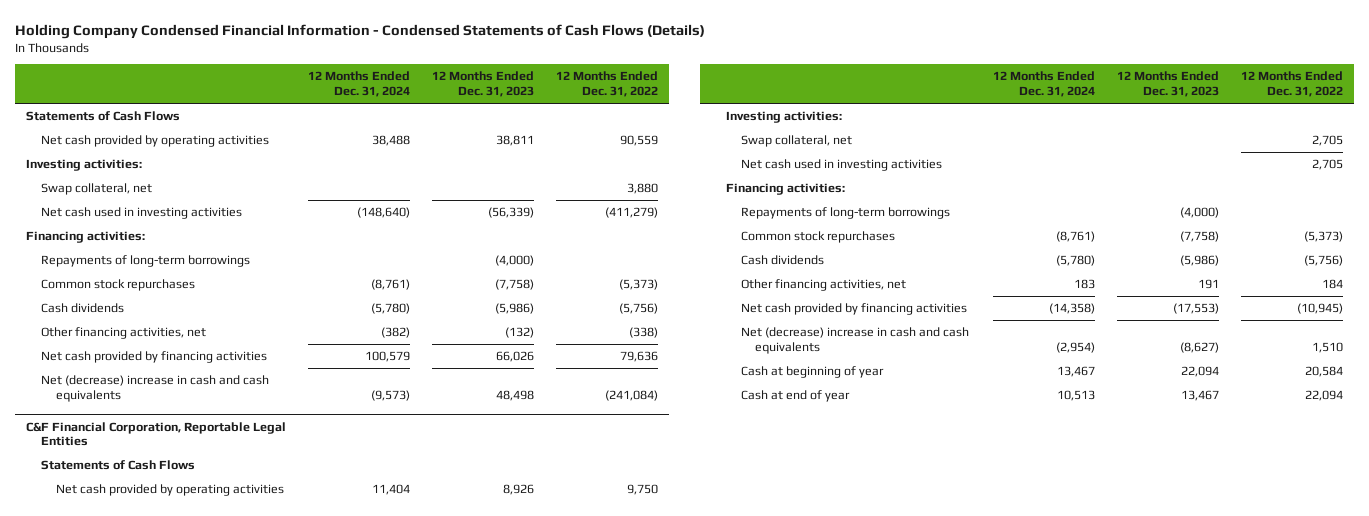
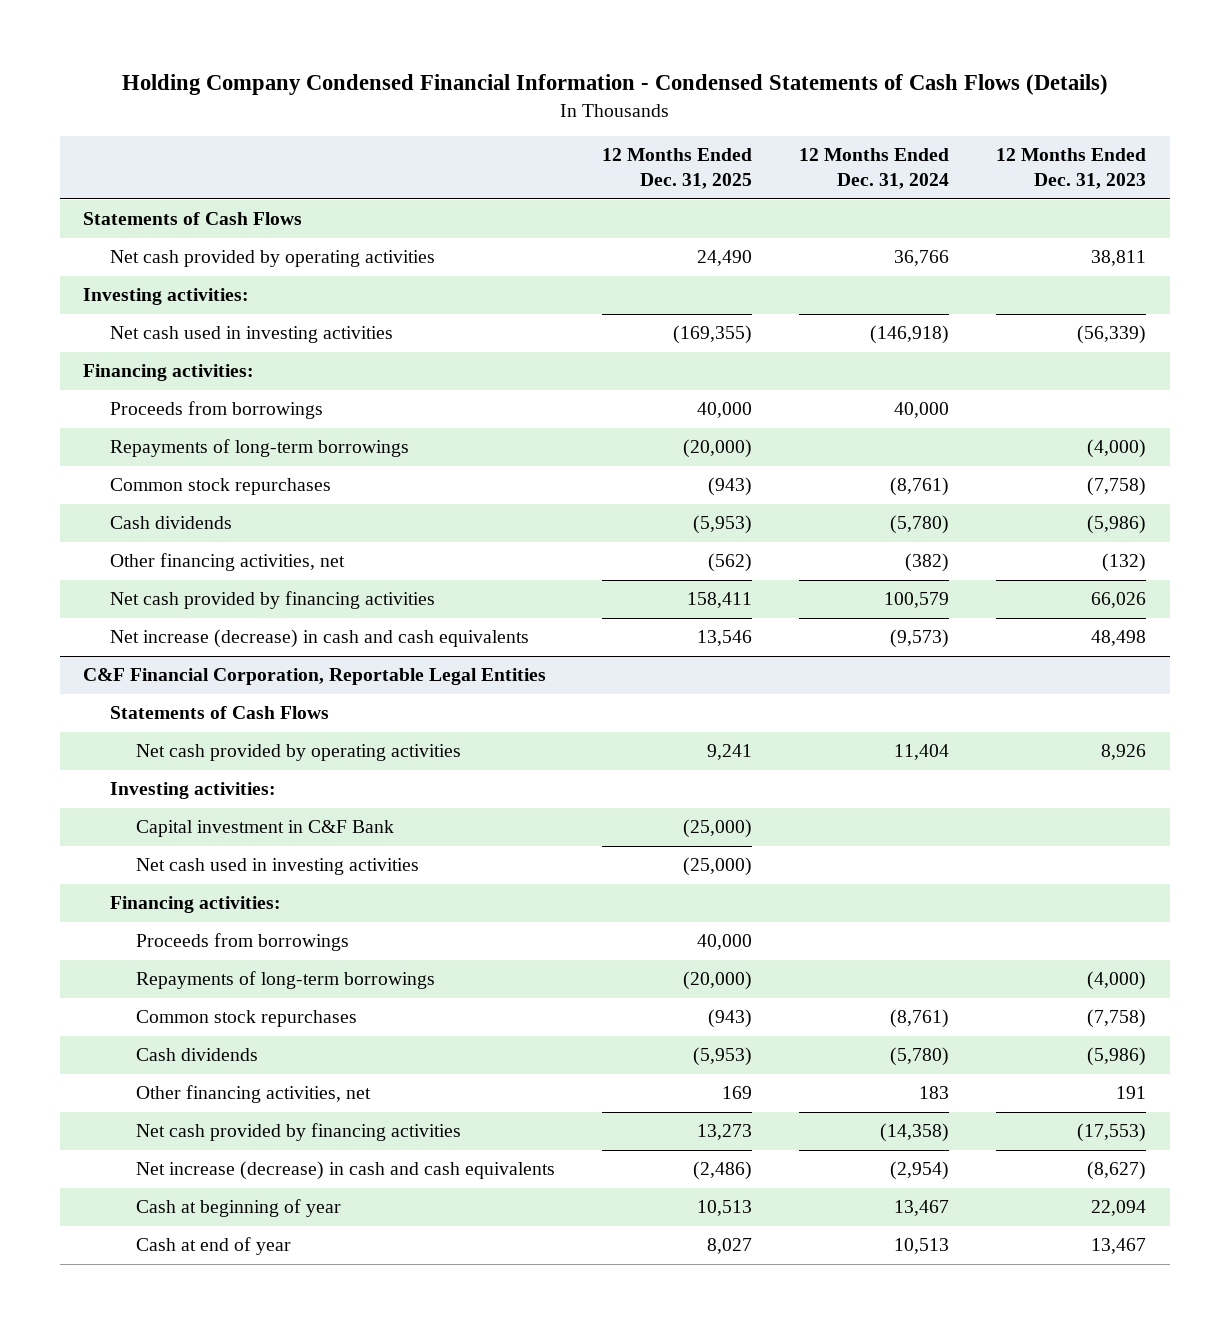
- | 12 Months Ended Dec. 31, 2024 | 12 Months Ended Dec. 31, 2023 | 12 Months Ended Dec. 31, 2022
+ | 12 Months Ended Dec. 31, 2025 | 12 Months Ended Dec. 31, 2024 | 12 Months Ended Dec. 31, 2023
- Net cash provided by operating activities | 38,488 | 38,811 | 90,559
+ Net cash provided by operating activities | 24,490 | 36,766 | 38,811
- Swap collateral, net | | | 3,880
- Net cash used in investing activities | (148,640) | (56,339) | (411,279)
+ Net cash used in investing activities | (169,355) | (146,918) | (56,339)
+ Proceeds from borrowings | 40,000 | 40,000 |
- Net (decrease) increase in cash and cash equivalents | (9,573) | 48,498 | (241,084)
+ Net increase (decrease) in cash and cash equivalents | 13,546 | (9,573) | 48,498
@ C&F Financial Corporation, Reportable Legal Entities
- Swap collateral, net | | | 2,705
+ Capital investment in C&F Bank | (25,000) | |
+ Proceeds from borrowings | 40,000 | |
- Net (decrease) increase in cash and cash equivalents | (2,954) | (8,627) | 1,510
+ Net increase (decrease) in cash and cash equivalents | (2,486) | (2,954) | (8,627)

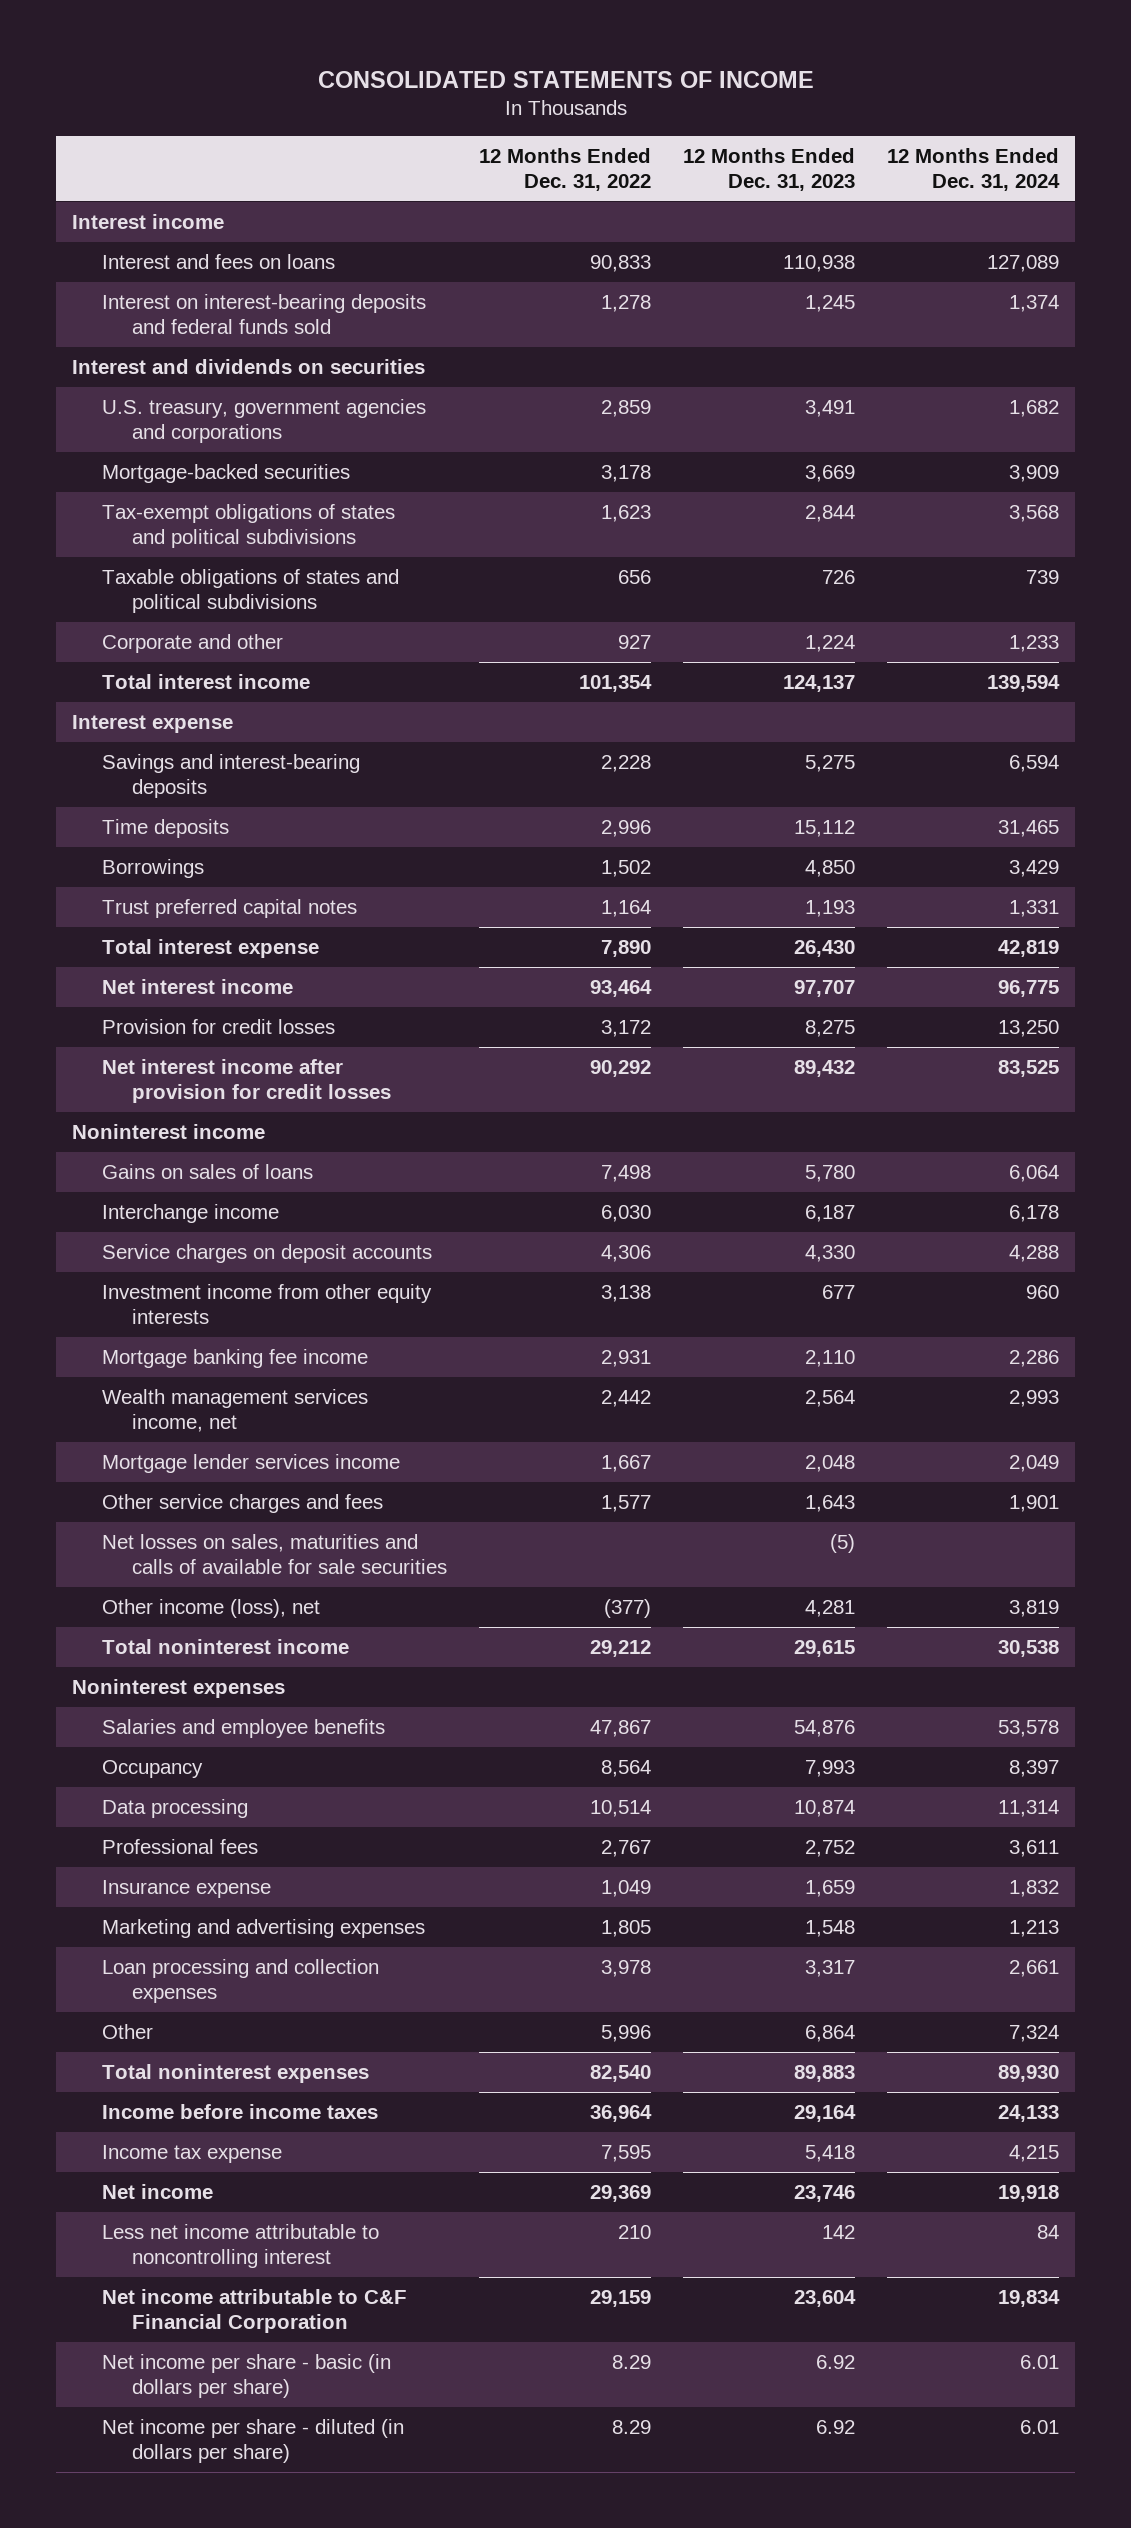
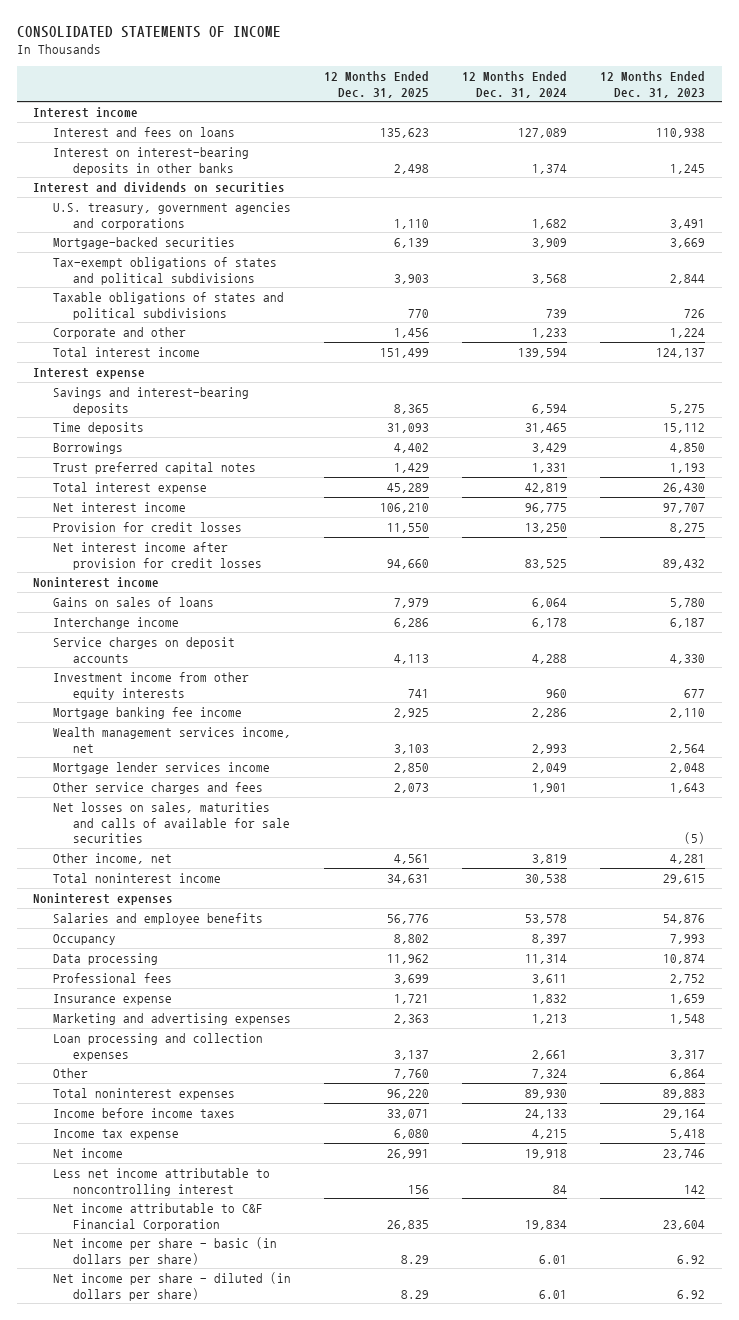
- | 12 Months Ended Dec. 31, 2022 | 12 Months Ended Dec. 31, 2023 | 12 Months Ended Dec. 31, 2024
+ | 12 Months Ended Dec. 31, 2025 | 12 Months Ended Dec. 31, 2024 | 12 Months Ended Dec. 31, 2023
- Interest on interest-bearing deposits and federal funds sold | 1,278 | 1,245 | 1,374
+ Interest on interest-bearing deposits in other banks | 2,498 | 1,374 | 1,245
- Other income (loss), net | (377) | 4,281 | 3,819
+ Other income, net | 4,561 | 3,819 | 4,281

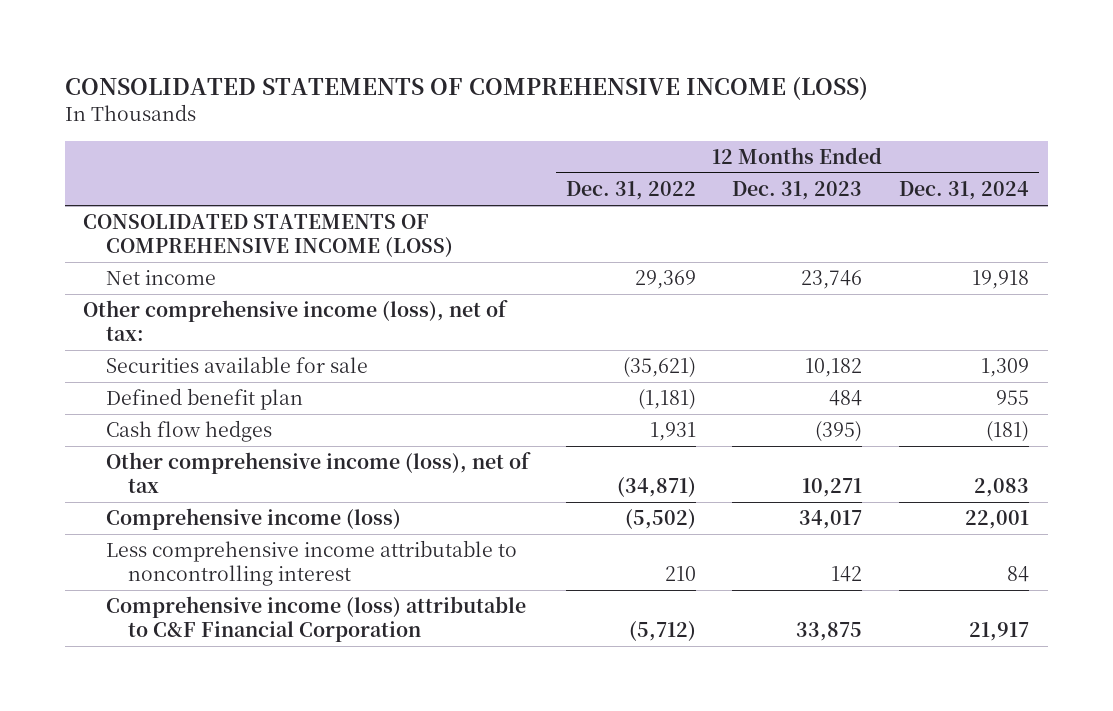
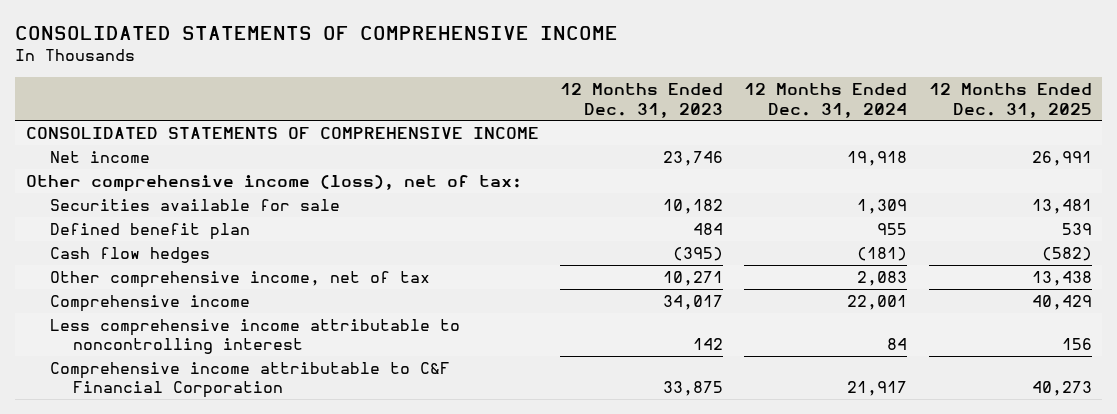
- CONSOLIDATED STATEMENTS OF COMPREHENSIVE INCOME (LOSS)
+ CONSOLIDATED STATEMENTS OF COMPREHENSIVE INCOME
- | 12 Months Ended Dec. 31, 2022 | 12 Months Ended Dec. 31, 2023 | 12 Months Ended Dec. 31, 2024
+ | 12 Months Ended Dec. 31, 2023 | 12 Months Ended Dec. 31, 2024 | 12 Months Ended Dec. 31, 2025
- CONSOLIDATED STATEMENTS OF COMPREHENSIVE INCOME (LOSS)
+ CONSOLIDATED STATEMENTS OF COMPREHENSIVE INCOME
- Other comprehensive income (loss), net of tax | (34,871) | 10,271 | 2,083
- Comprehensive income (loss) | (5,502) | 34,017 | 22,001
+ Other comprehensive income, net of tax | 10,271 | 2,083 | 13,438
+ Comprehensive income | 34,017 | 22,001 | 40,429
- Comprehensive income (loss) attributable to C&F Financial Corporation | (5,712) | 33,875 | 21,917
+ Comprehensive income attributable to C&F Financial Corporation | 33,875 | 21,917 | 40,273

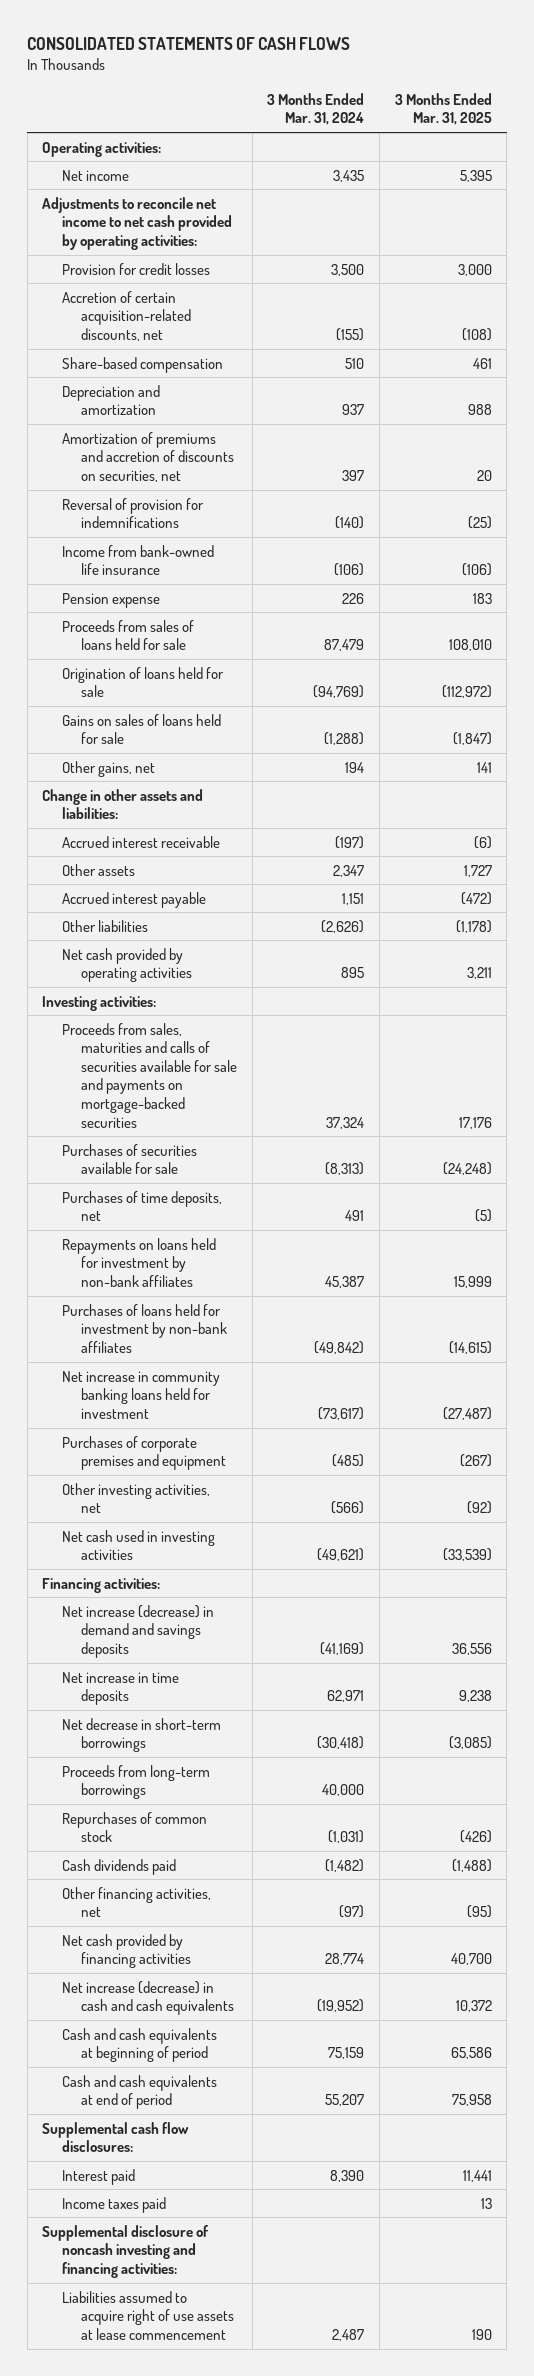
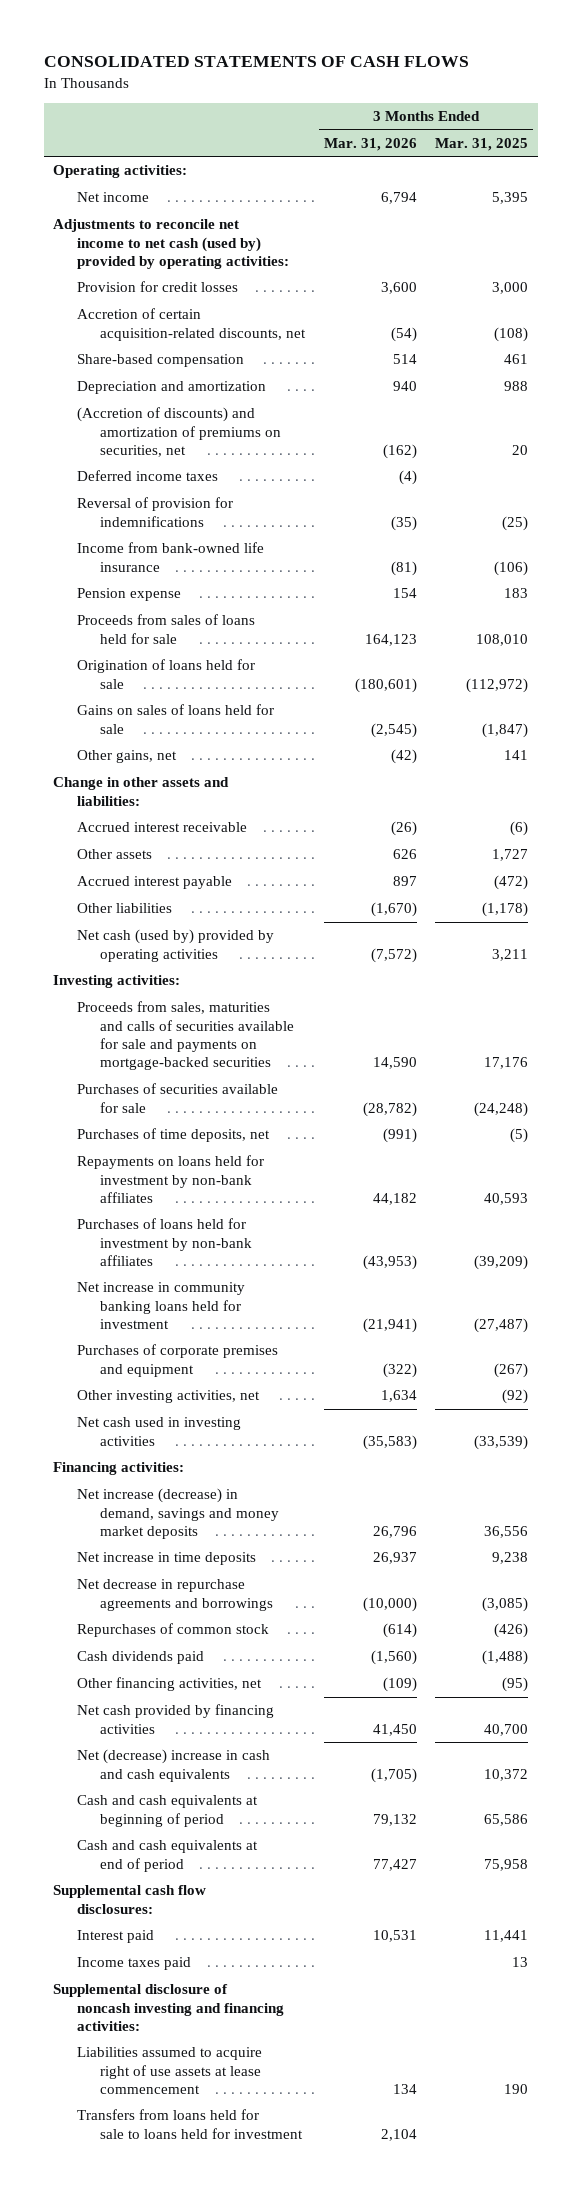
- | 3 Months Ended Mar. 31, 2024 | 3 Months Ended Mar. 31, 2025
+ | 3 Months Ended Mar. 31, 2026 | 3 Months Ended Mar. 31, 2025
- Adjustments to reconcile net income to net cash provided by operating activities:
+ Adjustments to reconcile net income to net cash (used by) provided by operating activities:
- Amortization of premiums and accretion of discounts on securities, net | 397 | 20
+ (Accretion of discounts) and amortization of premiums on securities, net | (162) | 20
+ Deferred income taxes | (4) |
- Net cash provided by operating activities | 895 | 3,211
+ Net cash (used by) provided by operating activities | (7,572) | 3,211
- Repayments on loans held for investment by non-bank affiliates | 45,387 | 15,999
- Purchases of loans held for investment by non-bank affiliates | (49,842) | (14,615)
+ Repayments on loans held for investment by non-bank affiliates | 44,182 | 40,593
+ Purchases of loans held for investment by non-bank affiliates | (43,953) | (39,209)
- Net increase (decrease) in demand and savings deposits | (41,169) | 36,556
+ Net increase (decrease) in demand, savings and money market deposits | 26,796 | 36,556
- Net decrease in short-term borrowings | (30,418) | (3,085)
- Proceeds from long-term borrowings | 40,000 |
+ Net decrease in repurchase agreements and borrowings | (10,000) | (3,085)
- Net increase (decrease) in cash and cash equivalents | (19,952) | 10,372
+ Net (decrease) increase in cash and cash equivalents | (1,705) | 10,372
+ Transfers from loans held for sale to loans held for investment | 2,104 |

